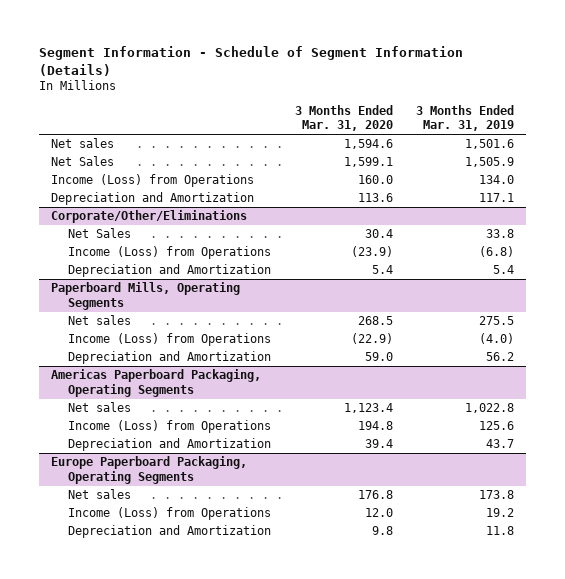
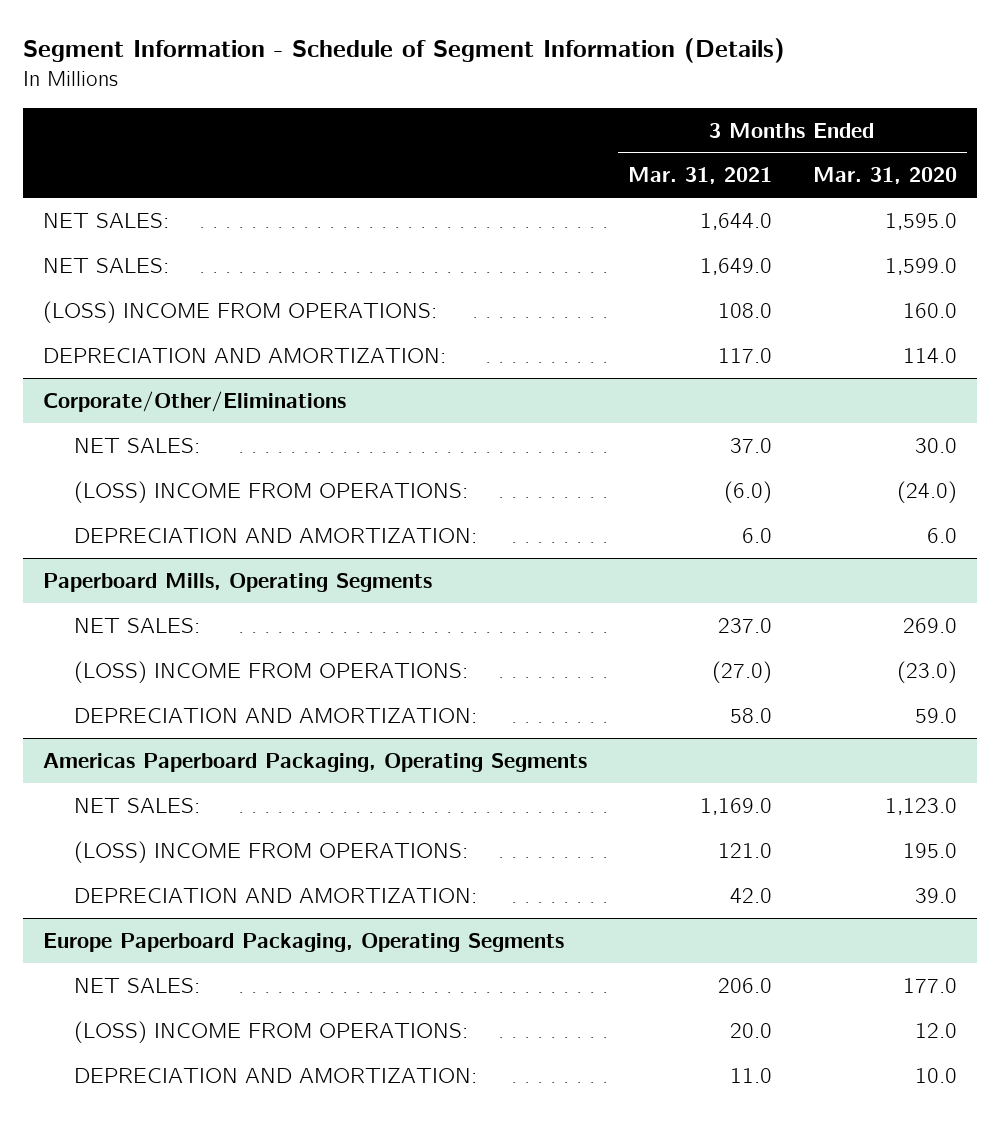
- | 3 Months Ended Mar. 31, 2020 | 3 Months Ended Mar. 31, 2019
+ | 3 Months Ended Mar. 31, 2021 | 3 Months Ended Mar. 31, 2020
- Net sales | 1,594.6 | 1,501.6
- Net Sales | 1,599.1 | 1,505.9
- Income (Loss) from Operations | 160.0 | 134.0
- Depreciation and Amortization | 113.6 | 117.1
+ NET SALES: | 1,644.0 | 1,595.0
+ NET SALES: | 1,649.0 | 1,599.0
+ (LOSS) INCOME FROM OPERATIONS: | 108.0 | 160.0
+ DEPRECIATION AND AMORTIZATION: | 117.0 | 114.0
@ Corporate/Other/Eliminations
- Net Sales | 30.4 | 33.8
- Income (Loss) from Operations | (23.9) | (6.8)
- Depreciation and Amortization | 5.4 | 5.4
+ NET SALES: | 37.0 | 30.0
+ (LOSS) INCOME FROM OPERATIONS: | (6.0) | (24.0)
+ DEPRECIATION AND AMORTIZATION: | 6.0 | 6.0
@ Paperboard Mills, Operating Segments
- Net sales | 268.5 | 275.5
- Income (Loss) from Operations | (22.9) | (4.0)
- Depreciation and Amortization | 59.0 | 56.2
+ NET SALES: | 237.0 | 269.0
+ (LOSS) INCOME FROM OPERATIONS: | (27.0) | (23.0)
+ DEPRECIATION AND AMORTIZATION: | 58.0 | 59.0
@ Americas Paperboard Packaging, Operating Segments
- Net sales | 1,123.4 | 1,022.8
- Income (Loss) from Operations | 194.8 | 125.6
- Depreciation and Amortization | 39.4 | 43.7
+ NET SALES: | 1,169.0 | 1,123.0
+ (LOSS) INCOME FROM OPERATIONS: | 121.0 | 195.0
+ DEPRECIATION AND AMORTIZATION: | 42.0 | 39.0
@ Europe Paperboard Packaging, Operating Segments
- Net sales | 176.8 | 173.8
- Income (Loss) from Operations | 12.0 | 19.2
- Depreciation and Amortization | 9.8 | 11.8
+ NET SALES: | 206.0 | 177.0
+ (LOSS) INCOME FROM OPERATIONS: | 20.0 | 12.0
+ DEPRECIATION AND AMORTIZATION: | 11.0 | 10.0

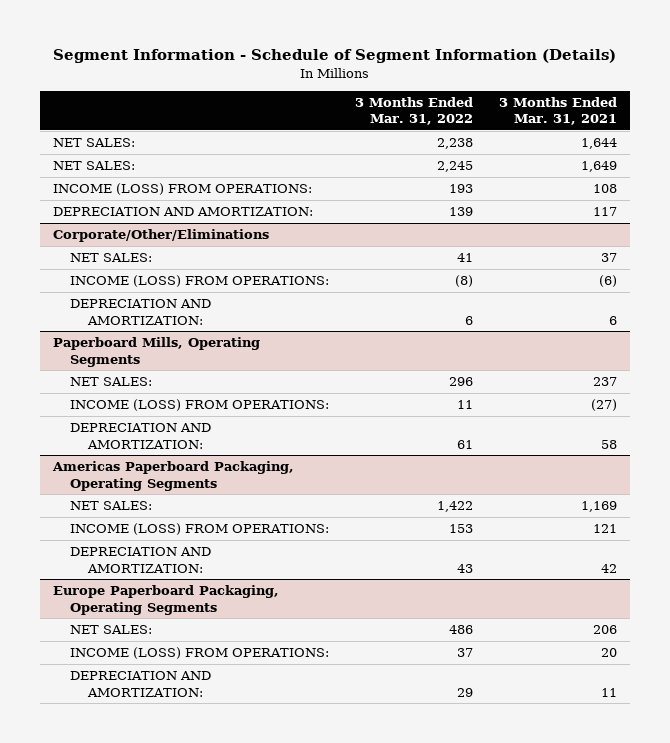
- | 3 Months Ended Mar. 31, 2021 | 3 Months Ended Mar. 31, 2020
+ | 3 Months Ended Mar. 31, 2022 | 3 Months Ended Mar. 31, 2021
- NET SALES: | 1,644.0 | 1,595.0
- NET SALES: | 1,649.0 | 1,599.0
- (LOSS) INCOME FROM OPERATIONS: | 108.0 | 160.0
- DEPRECIATION AND AMORTIZATION: | 117.0 | 114.0
+ NET SALES: | 2,238 | 1,644
+ NET SALES: | 2,245 | 1,649
+ INCOME (LOSS) FROM OPERATIONS: | 193 | 108
+ DEPRECIATION AND AMORTIZATION: | 139 | 117
@ Corporate/Other/Eliminations
- NET SALES: | 37.0 | 30.0
- (LOSS) INCOME FROM OPERATIONS: | (6.0) | (24.0)
- DEPRECIATION AND AMORTIZATION: | 6.0 | 6.0
+ NET SALES: | 41 | 37
+ INCOME (LOSS) FROM OPERATIONS: | (8) | (6)
+ DEPRECIATION AND AMORTIZATION: | 6 | 6
@ Paperboard Mills, Operating Segments
- NET SALES: | 237.0 | 269.0
- (LOSS) INCOME FROM OPERATIONS: | (27.0) | (23.0)
- DEPRECIATION AND AMORTIZATION: | 58.0 | 59.0
+ NET SALES: | 296 | 237
+ INCOME (LOSS) FROM OPERATIONS: | 11 | (27)
+ DEPRECIATION AND AMORTIZATION: | 61 | 58
@ Americas Paperboard Packaging, Operating Segments
- NET SALES: | 1,169.0 | 1,123.0
- (LOSS) INCOME FROM OPERATIONS: | 121.0 | 195.0
- DEPRECIATION AND AMORTIZATION: | 42.0 | 39.0
+ NET SALES: | 1,422 | 1,169
+ INCOME (LOSS) FROM OPERATIONS: | 153 | 121
+ DEPRECIATION AND AMORTIZATION: | 43 | 42
@ Europe Paperboard Packaging, Operating Segments
- NET SALES: | 206.0 | 177.0
- (LOSS) INCOME FROM OPERATIONS: | 20.0 | 12.0
- DEPRECIATION AND AMORTIZATION: | 11.0 | 10.0
+ NET SALES: | 486 | 206
+ INCOME (LOSS) FROM OPERATIONS: | 37 | 20
+ DEPRECIATION AND AMORTIZATION: | 29 | 11

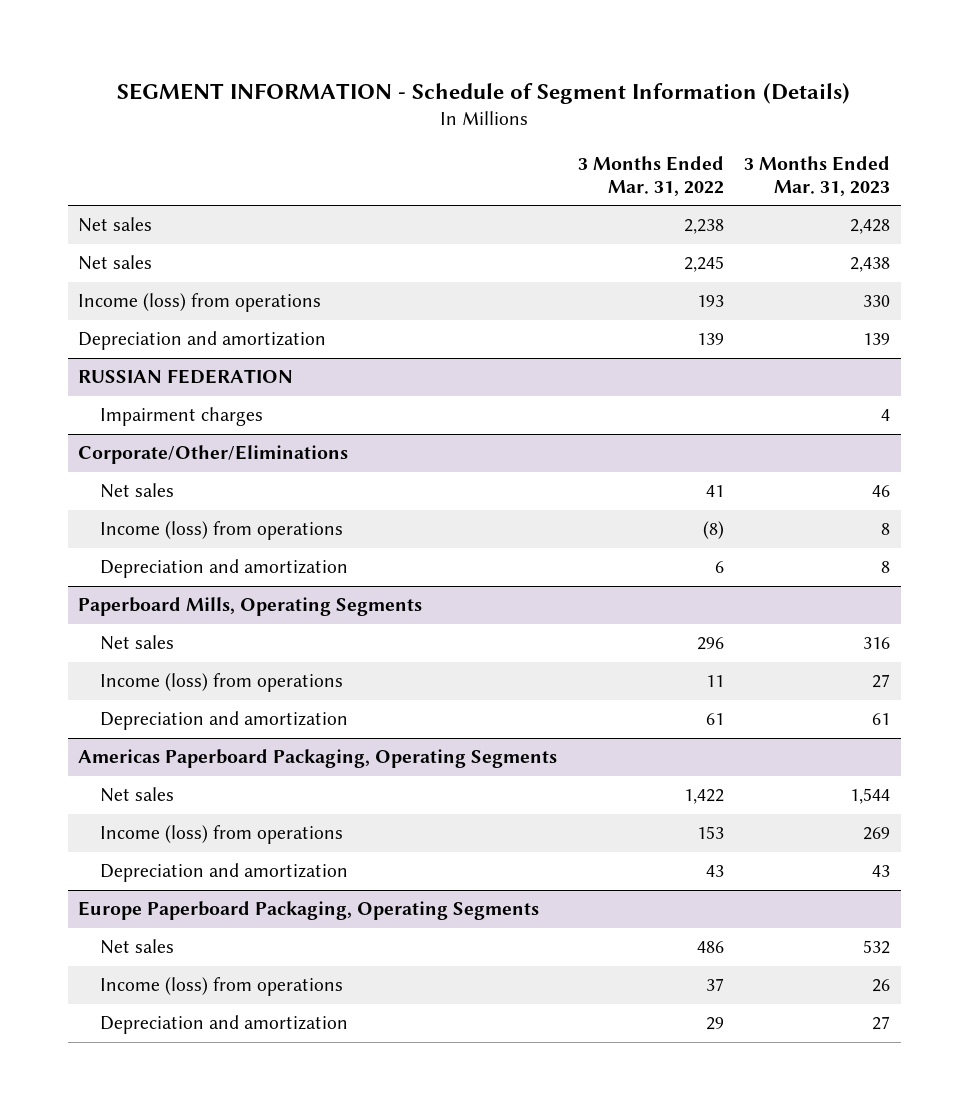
- Segment Information - Schedule of Segment Information (Details)
+ SEGMENT INFORMATION - Schedule of Segment Information (Details)
- | 3 Months Ended Mar. 31, 2022 | 3 Months Ended Mar. 31, 2021
+ | 3 Months Ended Mar. 31, 2022 | 3 Months Ended Mar. 31, 2023
- NET SALES: | 2,238 | 1,644
- NET SALES: | 2,245 | 1,649
- INCOME (LOSS) FROM OPERATIONS: | 193 | 108
- DEPRECIATION AND AMORTIZATION: | 139 | 117
+ Net sales | 2,238 | 2,428
+ Net sales | 2,245 | 2,438
+ Income (loss) from operations | 193 | 330
+ Depreciation and amortization | 139 | 139
+ RUSSIAN FEDERATION
+ Impairment charges | | 4
@ Corporate/Other/Eliminations
- NET SALES: | 41 | 37
- INCOME (LOSS) FROM OPERATIONS: | (8) | (6)
- DEPRECIATION AND AMORTIZATION: | 6 | 6
+ Net sales | 41 | 46
+ Income (loss) from operations | (8) | 8
+ Depreciation and amortization | 6 | 8
@ Paperboard Mills, Operating Segments
- NET SALES: | 296 | 237
- INCOME (LOSS) FROM OPERATIONS: | 11 | (27)
- DEPRECIATION AND AMORTIZATION: | 61 | 58
+ Net sales | 296 | 316
+ Income (loss) from operations | 11 | 27
+ Depreciation and amortization | 61 | 61
@ Americas Paperboard Packaging, Operating Segments
- NET SALES: | 1,422 | 1,169
- INCOME (LOSS) FROM OPERATIONS: | 153 | 121
- DEPRECIATION AND AMORTIZATION: | 43 | 42
+ Net sales | 1,422 | 1,544
+ Income (loss) from operations | 153 | 269
+ Depreciation and amortization | 43 | 43
@ Europe Paperboard Packaging, Operating Segments
- NET SALES: | 486 | 206
- INCOME (LOSS) FROM OPERATIONS: | 37 | 20
- DEPRECIATION AND AMORTIZATION: | 29 | 11
+ Net sales | 486 | 532
+ Income (loss) from operations | 37 | 26
+ Depreciation and amortization | 29 | 27

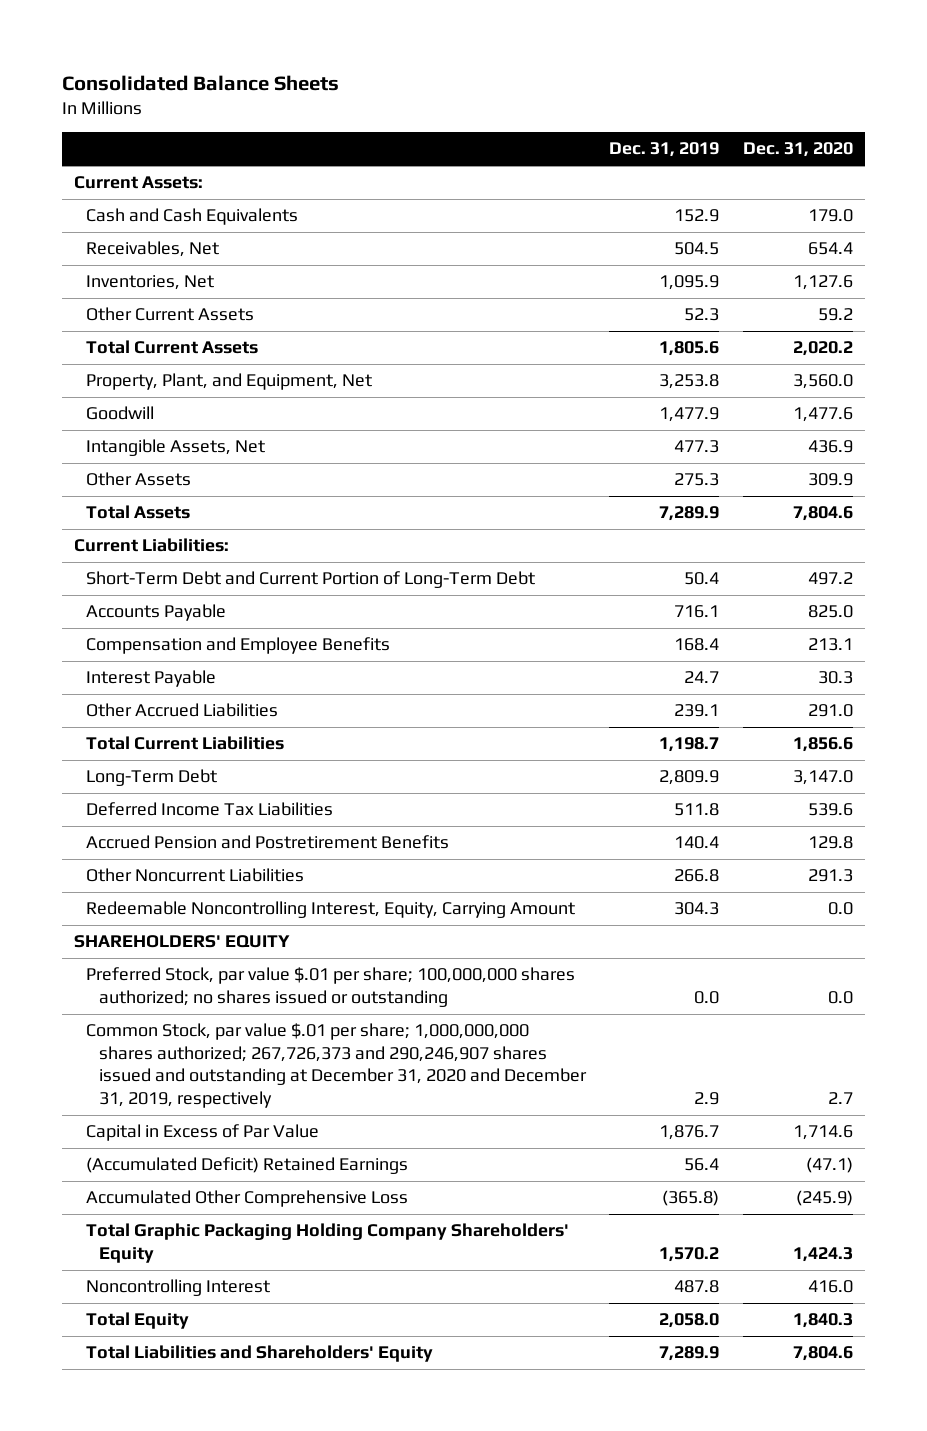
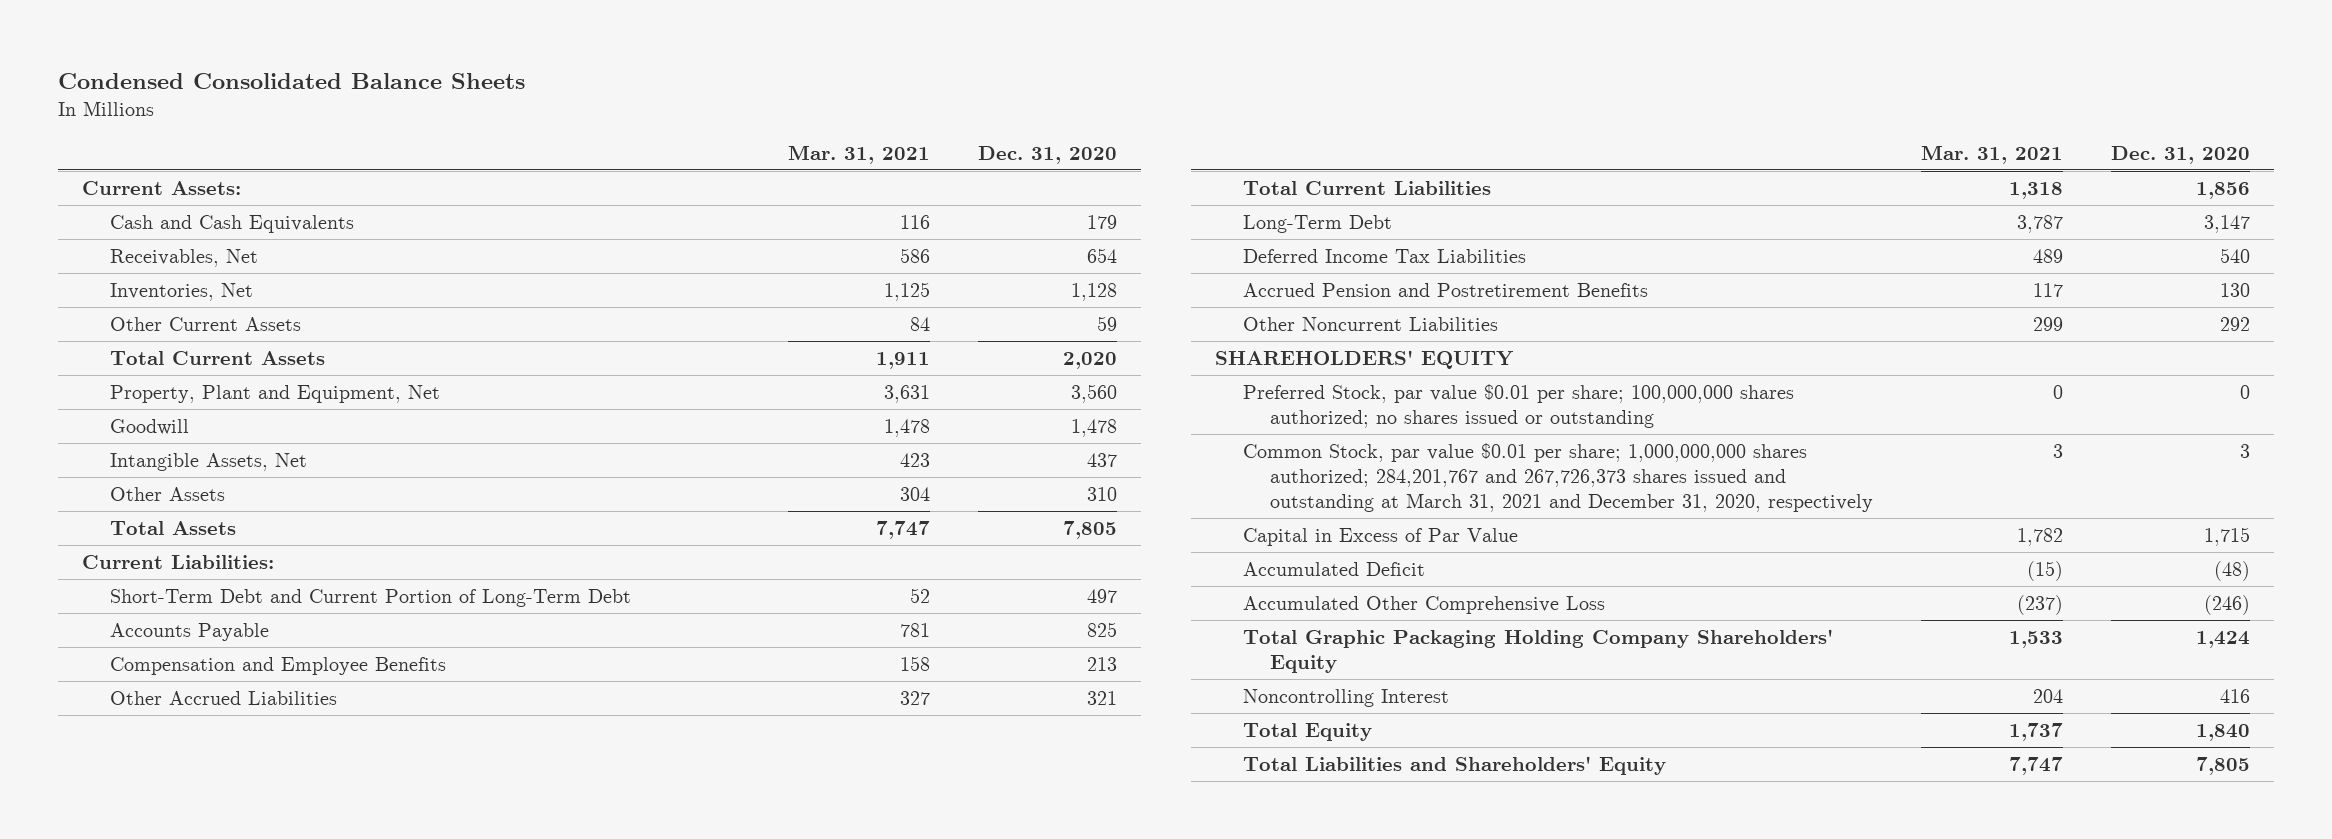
- Consolidated Balance Sheets
+ Condensed Consolidated Balance Sheets
- | Dec. 31, 2019 | Dec. 31, 2020
+ | Mar. 31, 2021 | Dec. 31, 2020
- Cash and Cash Equivalents | 152.9 | 179.0
- Receivables, Net | 504.5 | 654.4
- Inventories, Net | 1,095.9 | 1,127.6
- Other Current Assets | 52.3 | 59.2
- Total Current Assets | 1,805.6 | 2,020.2
- Property, Plant, and Equipment, Net | 3,253.8 | 3,560.0
- Goodwill | 1,477.9 | 1,477.6
- Intangible Assets, Net | 477.3 | 436.9
- Other Assets | 275.3 | 309.9
- Total Assets | 7,289.9 | 7,804.6
+ Cash and Cash Equivalents | 116 | 179
+ Receivables, Net | 586 | 654
+ Inventories, Net | 1,125 | 1,128
+ Other Current Assets | 84 | 59
+ Total Current Assets | 1,911 | 2,020
+ Property, Plant and Equipment, Net | 3,631 | 3,560
+ Goodwill | 1,478 | 1,478
+ Intangible Assets, Net | 423 | 437
+ Other Assets | 304 | 310
+ Total Assets | 7,747 | 7,805
- Short-Term Debt and Current Portion of Long-Term Debt | 50.4 | 497.2
- Accounts Payable | 716.1 | 825.0
- Compensation and Employee Benefits | 168.4 | 213.1
- Interest Payable | 24.7 | 30.3
- Other Accrued Liabilities | 239.1 | 291.0
- Total Current Liabilities | 1,198.7 | 1,856.6
- Long-Term Debt | 2,809.9 | 3,147.0
- Deferred Income Tax Liabilities | 511.8 | 539.6
- Accrued Pension and Postretirement Benefits | 140.4 | 129.8
- Other Noncurrent Liabilities | 266.8 | 291.3
- Redeemable Noncontrolling Interest, Equity, Carrying Amount | 304.3 | 0.0
+ Short-Term Debt and Current Portion of Long-Term Debt | 52 | 497
+ Accounts Payable | 781 | 825
+ Compensation and Employee Benefits | 158 | 213
+ Other Accrued Liabilities | 327 | 321
+ Total Current Liabilities | 1,318 | 1,856
+ Long-Term Debt | 3,787 | 3,147
+ Deferred Income Tax Liabilities | 489 | 540
+ Accrued Pension and Postretirement Benefits | 117 | 130
+ Other Noncurrent Liabilities | 299 | 292
- Preferred Stock, par value $.01 per share; 100,000,000 shares authorized; no shares issued or outstanding | 0.0 | 0.0
- Common Stock, par value $.01 per share; 1,000,000,000 shares authorized; 267,726,373 and 290,246,907 shares issued and outstanding at December 31, 2020 and December 31, 2019, respectively | 2.9 | 2.7
- Capital in Excess of Par Value | 1,876.7 | 1,714.6
- (Accumulated Deficit) Retained Earnings | 56.4 | (47.1)
- Accumulated Other Comprehensive Loss | (365.8) | (245.9)
- Total Graphic Packaging Holding Company Shareholders' Equity | 1,570.2 | 1,424.3
- Noncontrolling Interest | 487.8 | 416.0
- Total Equity | 2,058.0 | 1,840.3
- Total Liabilities and Shareholders' Equity | 7,289.9 | 7,804.6
+ Preferred Stock, par value $0.01 per share; 100,000,000 shares authorized; no shares issued or outstanding | 0 | 0
+ Common Stock, par value $0.01 per share; 1,000,000,000 shares authorized; 284,201,767 and 267,726,373 shares issued and outstanding at March 31, 2021 and December 31, 2020, respectively | 3 | 3
+ Capital in Excess of Par Value | 1,782 | 1,715
+ Accumulated Deficit | (15) | (48)
+ Accumulated Other Comprehensive Loss | (237) | (246)
+ Total Graphic Packaging Holding Company Shareholders' Equity | 1,533 | 1,424
+ Noncontrolling Interest | 204 | 416
+ Total Equity | 1,737 | 1,840
+ Total Liabilities and Shareholders' Equity | 7,747 | 7,805

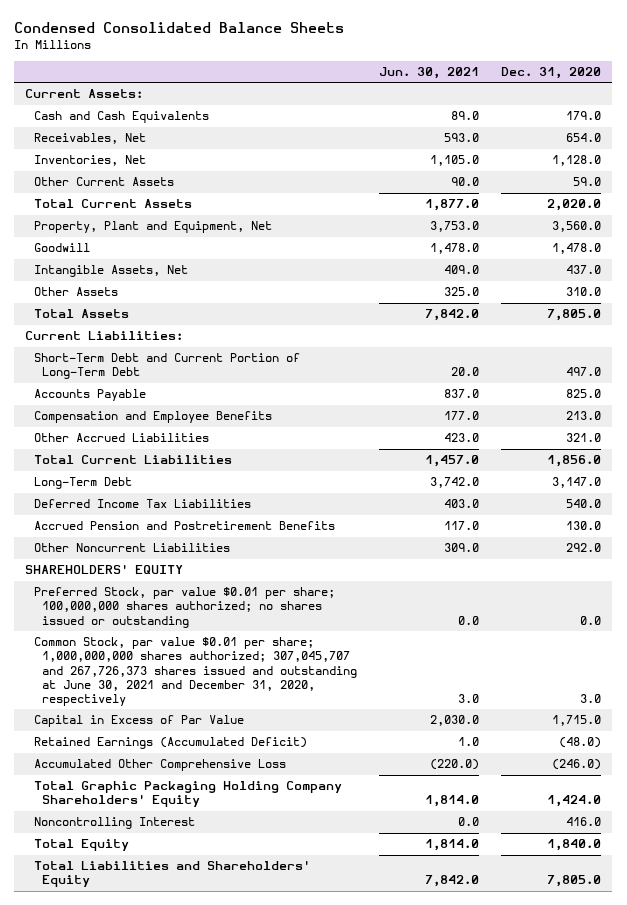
- | Mar. 31, 2021 | Dec. 31, 2020
+ | Jun. 30, 2021 | Dec. 31, 2020
- Cash and Cash Equivalents | 116 | 179
- Receivables, Net | 586 | 654
- Inventories, Net | 1,125 | 1,128
- Other Current Assets | 84 | 59
- Total Current Assets | 1,911 | 2,020
- Property, Plant and Equipment, Net | 3,631 | 3,560
- Goodwill | 1,478 | 1,478
- Intangible Assets, Net | 423 | 437
- Other Assets | 304 | 310
- Total Assets | 7,747 | 7,805
+ Cash and Cash Equivalents | 89.0 | 179.0
+ Receivables, Net | 593.0 | 654.0
+ Inventories, Net | 1,105.0 | 1,128.0
+ Other Current Assets | 90.0 | 59.0
+ Total Current Assets | 1,877.0 | 2,020.0
+ Property, Plant and Equipment, Net | 3,753.0 | 3,560.0
+ Goodwill | 1,478.0 | 1,478.0
+ Intangible Assets, Net | 409.0 | 437.0
+ Other Assets | 325.0 | 310.0
+ Total Assets | 7,842.0 | 7,805.0
- Short-Term Debt and Current Portion of Long-Term Debt | 52 | 497
- Accounts Payable | 781 | 825
- Compensation and Employee Benefits | 158 | 213
- Other Accrued Liabilities | 327 | 321
- Total Current Liabilities | 1,318 | 1,856
- Long-Term Debt | 3,787 | 3,147
- Deferred Income Tax Liabilities | 489 | 540
- Accrued Pension and Postretirement Benefits | 117 | 130
- Other Noncurrent Liabilities | 299 | 292
+ Short-Term Debt and Current Portion of Long-Term Debt | 20.0 | 497.0
+ Accounts Payable | 837.0 | 825.0
+ Compensation and Employee Benefits | 177.0 | 213.0
+ Other Accrued Liabilities | 423.0 | 321.0
+ Total Current Liabilities | 1,457.0 | 1,856.0
+ Long-Term Debt | 3,742.0 | 3,147.0
+ Deferred Income Tax Liabilities | 403.0 | 540.0
+ Accrued Pension and Postretirement Benefits | 117.0 | 130.0
+ Other Noncurrent Liabilities | 309.0 | 292.0
- Preferred Stock, par value $0.01 per share; 100,000,000 shares authorized; no shares issued or outstanding | 0 | 0
- Common Stock, par value $0.01 per share; 1,000,000,000 shares authorized; 284,201,767 and 267,726,373 shares issued and outstanding at March 31, 2021 and December 31, 2020, respectively | 3 | 3
- Capital in Excess of Par Value | 1,782 | 1,715
- Accumulated Deficit | (15) | (48)
- Accumulated Other Comprehensive Loss | (237) | (246)
- Total Graphic Packaging Holding Company Shareholders' Equity | 1,533 | 1,424
- Noncontrolling Interest | 204 | 416
- Total Equity | 1,737 | 1,840
- Total Liabilities and Shareholders' Equity | 7,747 | 7,805
+ Preferred Stock, par value $0.01 per share; 100,000,000 shares authorized; no shares issued or outstanding | 0.0 | 0.0
+ Common Stock, par value $0.01 per share; 1,000,000,000 shares authorized; 307,045,707 and 267,726,373 shares issued and outstanding at June 30, 2021 and December 31, 2020, respectively | 3.0 | 3.0
+ Capital in Excess of Par Value | 2,030.0 | 1,715.0
+ Retained Earnings (Accumulated Deficit) | 1.0 | (48.0)
+ Accumulated Other Comprehensive Loss | (220.0) | (246.0)
+ Total Graphic Packaging Holding Company Shareholders' Equity | 1,814.0 | 1,424.0
+ Noncontrolling Interest | 0.0 | 416.0
+ Total Equity | 1,814.0 | 1,840.0
+ Total Liabilities and Shareholders' Equity | 7,842.0 | 7,805.0

